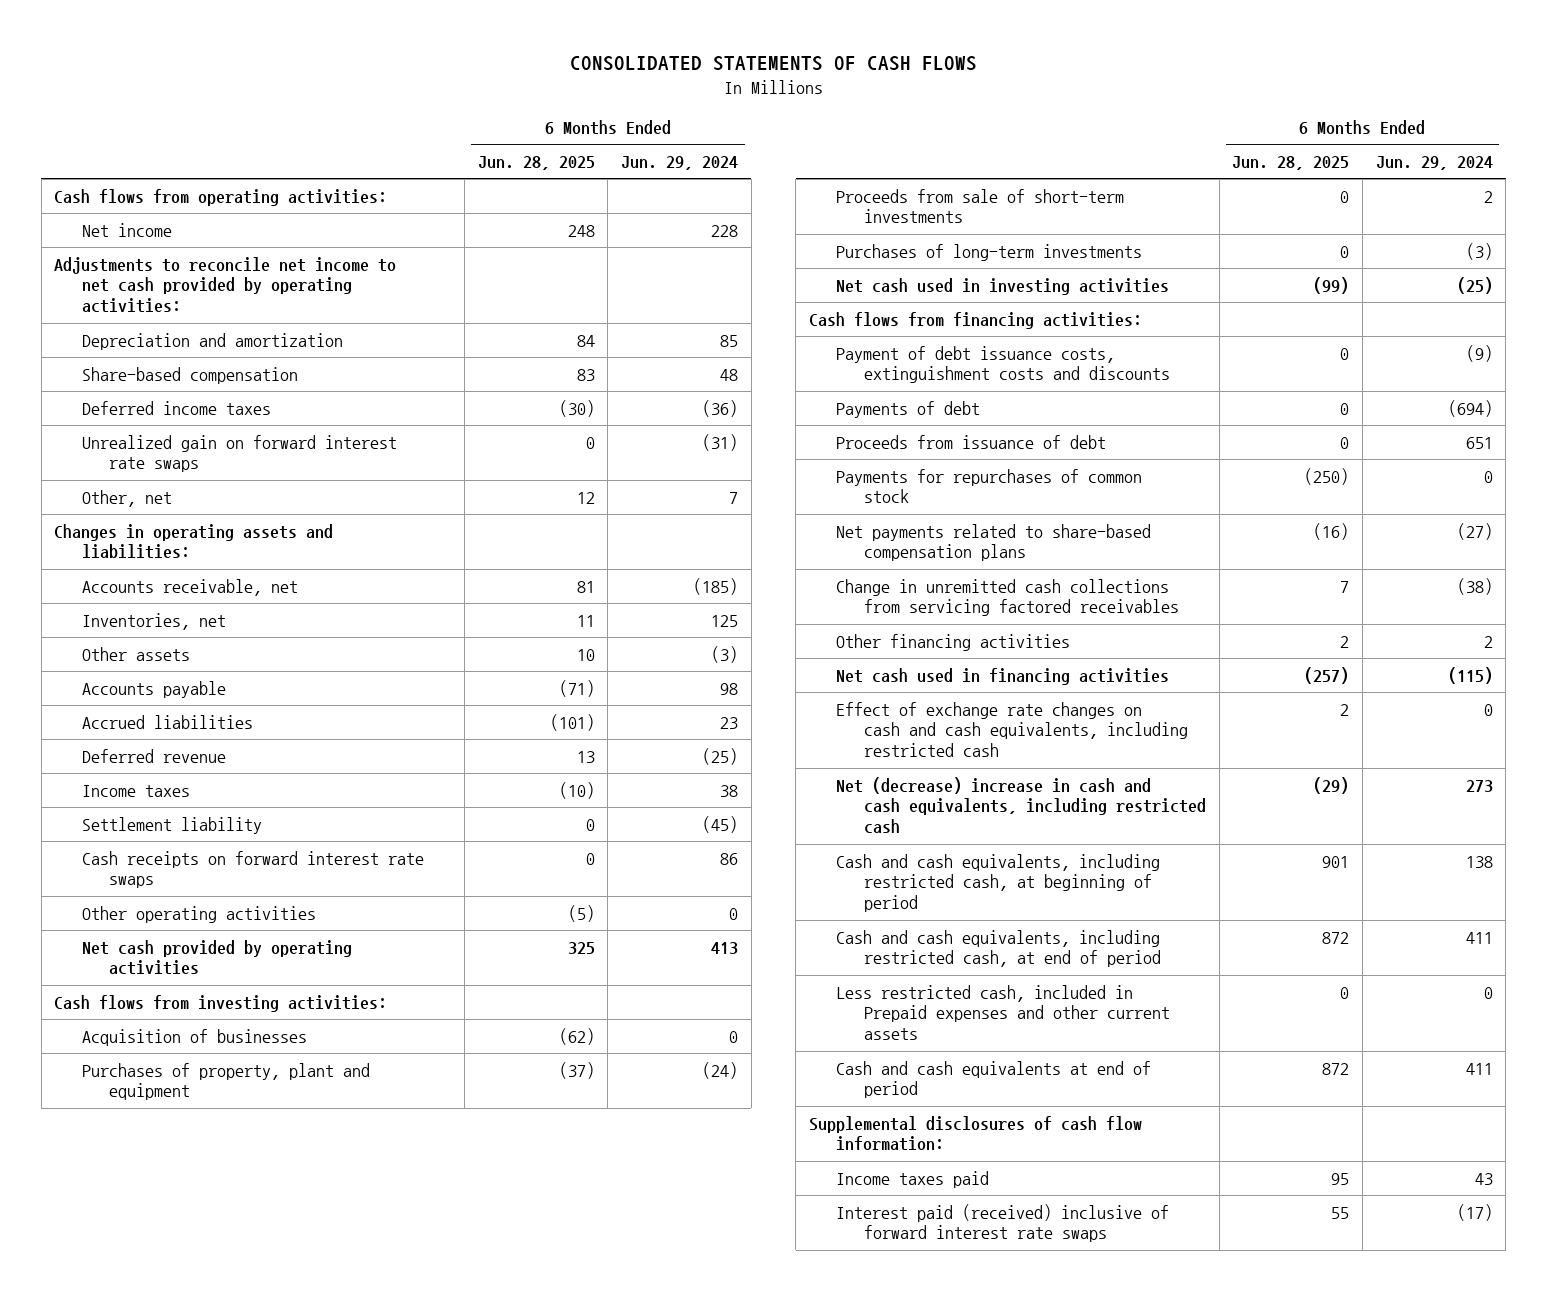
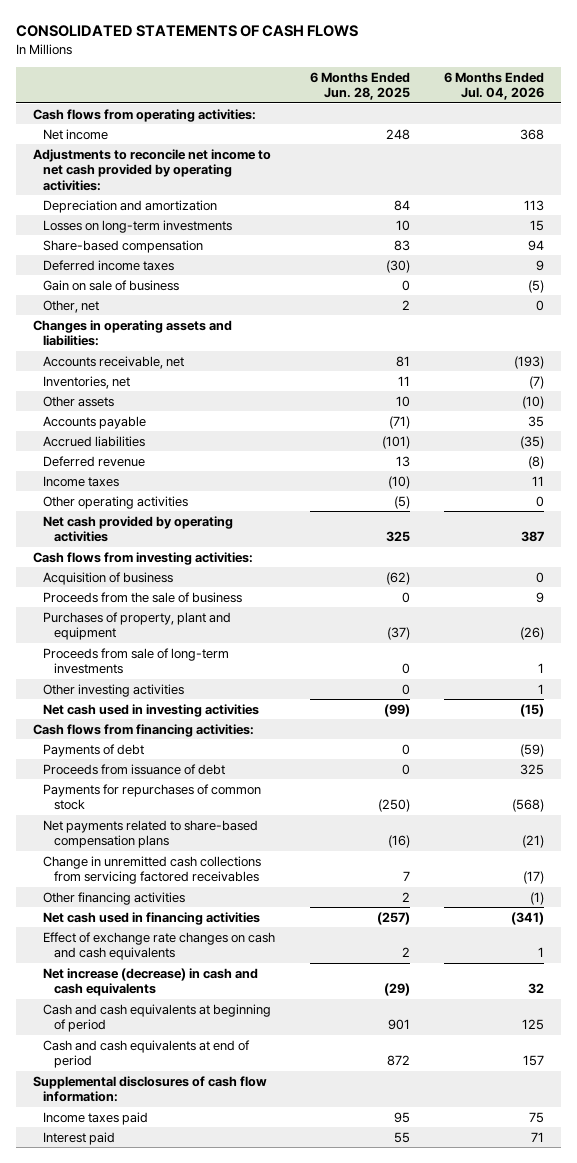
- | 6 Months Ended Jun. 28, 2025 | 6 Months Ended Jun. 29, 2024
+ | 6 Months Ended Jun. 28, 2025 | 6 Months Ended Jul. 04, 2026
+ Losses on long-term investments | 10 | 15
- Unrealized gain on forward interest rate swaps | 0 | (31)
- Other, net | 12 | 7
+ Gain on sale of business | 0 | (5)
+ Other, net | 2 | 0
- Settlement liability | 0 | (45)
- Cash receipts on forward interest rate swaps | 0 | 86
- Acquisition of businesses | (62) | 0
+ Acquisition of business | (62) | 0
+ Proceeds from the sale of business | 0 | 9
- Proceeds from sale of short-term investments | 0 | 2
- Purchases of long-term investments | 0 | (3)
+ Proceeds from sale of long-term investments | 0 | 1
+ Other investing activities | 0 | 1
- Payment of debt issuance costs, extinguishment costs and discounts | 0 | (9)
- Effect of exchange rate changes on cash and cash equivalents, including restricted cash | 2 | 0
- Net (decrease) increase in cash and cash equivalents, including restricted cash | (29) | 273
- Cash and cash equivalents, including restricted cash, at beginning of period | 901 | 138
- Cash and cash equivalents, including restricted cash, at end of period | 872 | 411
- Less restricted cash, included in Prepaid expenses and other current assets | 0 | 0
+ Effect of exchange rate changes on cash and cash equivalents | 2 | 1
+ Net increase (decrease) in cash and cash equivalents | (29) | 32
+ Cash and cash equivalents at beginning of period | 901 | 125
- Interest paid (received) inclusive of forward interest rate swaps | 55 | (17)
+ Interest paid | 55 | 71

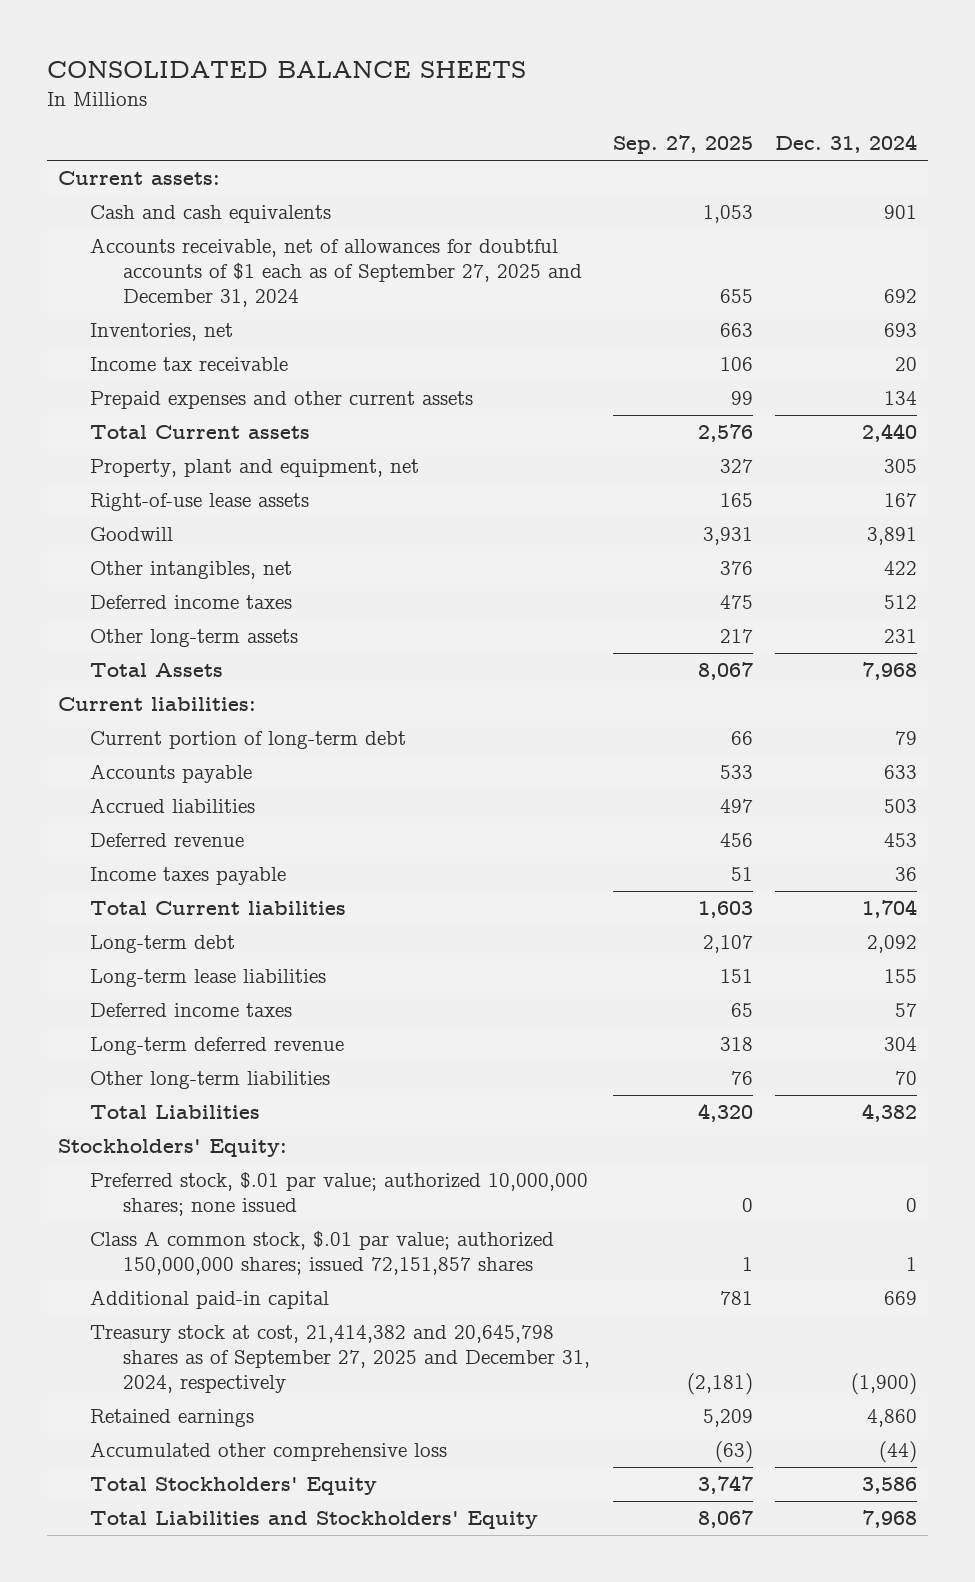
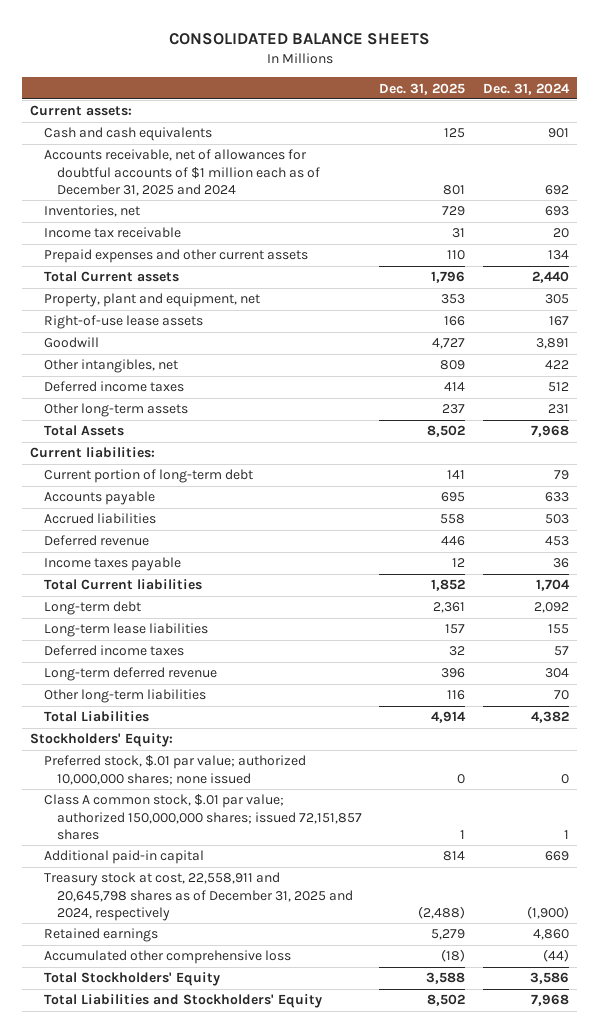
- | Sep. 27, 2025 | Dec. 31, 2024
+ | Dec. 31, 2025 | Dec. 31, 2024
- Accounts receivable, net of allowances for doubtful accounts of $1 each as of September 27, 2025 and December 31, 2024 | 655 | 692
+ Accounts receivable, net of allowances for doubtful accounts of $1 million each as of December 31, 2025 and 2024 | 801 | 692
- Treasury stock at cost, 21,414,382 and 20,645,798 shares as of September 27, 2025 and December 31, 2024, respectively | (2,181) | (1,900)
+ Treasury stock at cost, 22,558,911 and 20,645,798 shares as of December 31, 2025 and 2024, respectively | (2,488) | (1,900)

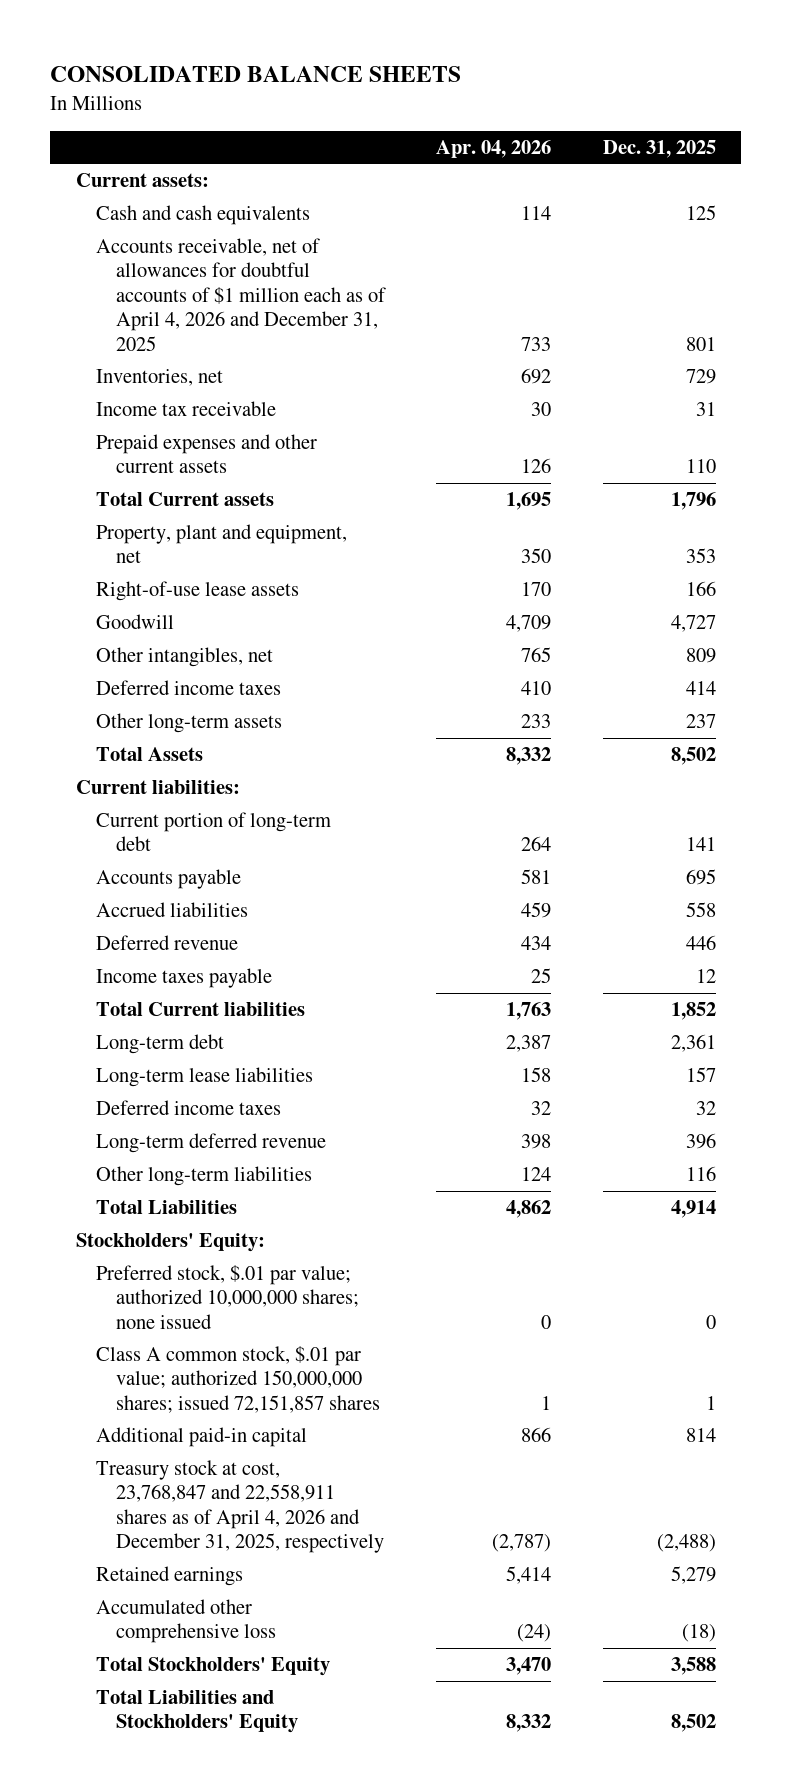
- | Dec. 31, 2025 | Dec. 31, 2024
+ | Apr. 04, 2026 | Dec. 31, 2025
- Accounts receivable, net of allowances for doubtful accounts of $1 million each as of December 31, 2025 and 2024 | 801 | 692
+ Accounts receivable, net of allowances for doubtful accounts of $1 million each as of April 4, 2026 and December 31, 2025 | 733 | 801
- Treasury stock at cost, 22,558,911 and 20,645,798 shares as of December 31, 2025 and 2024, respectively | (2,488) | (1,900)
+ Treasury stock at cost, 23,768,847 and 22,558,911 shares as of April 4, 2026 and December 31, 2025, respectively | (2,787) | (2,488)

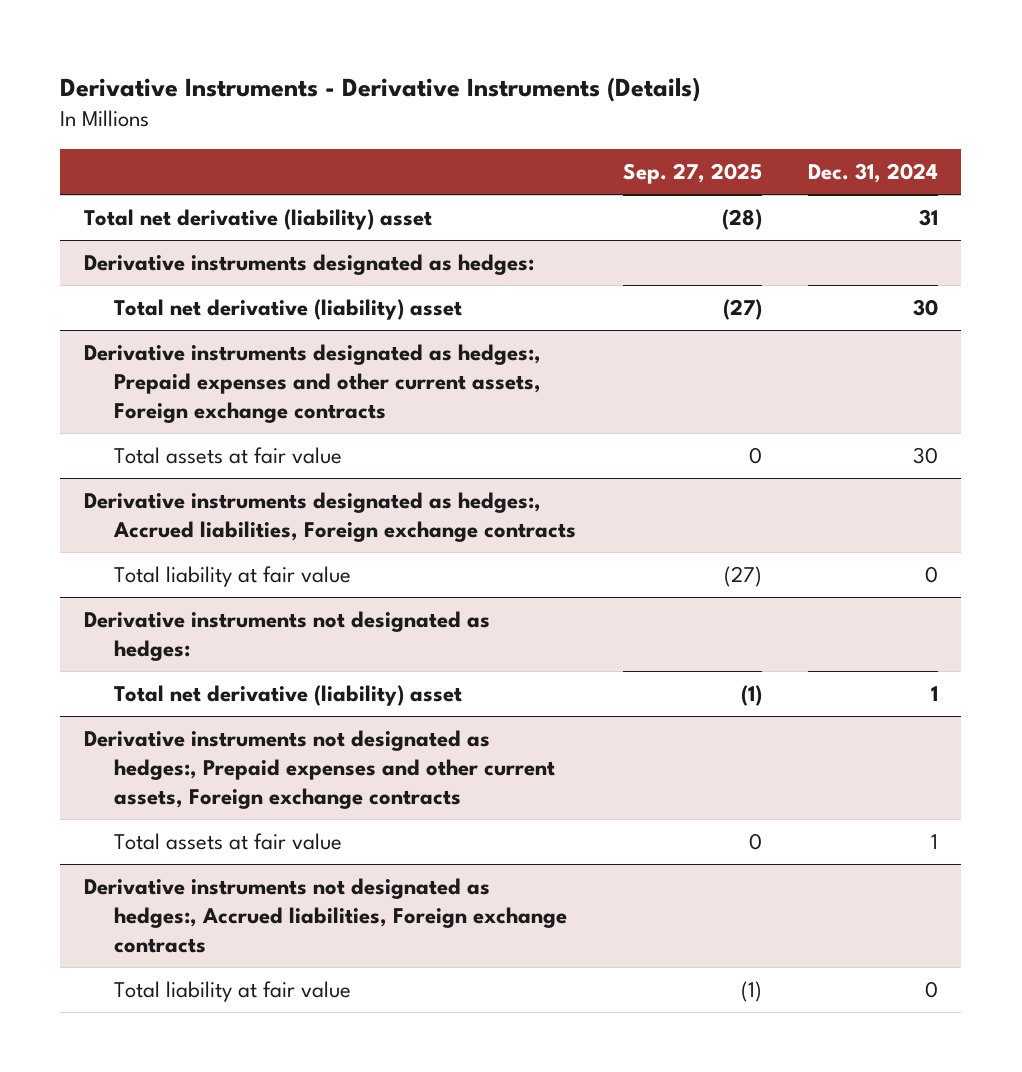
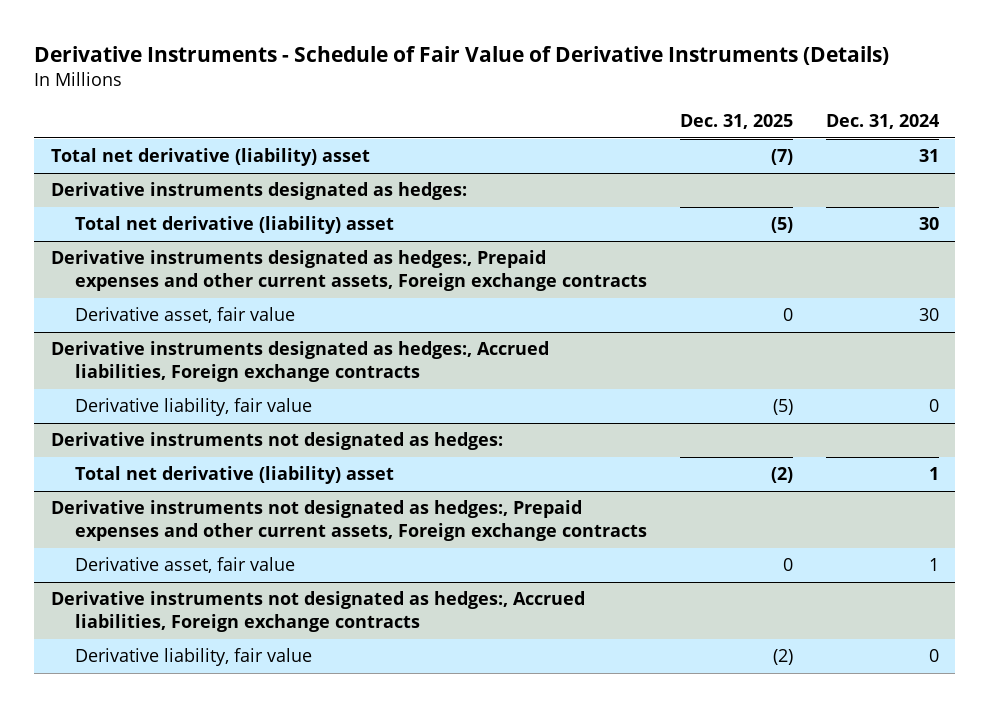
- Derivative Instruments - Derivative Instruments (Details)
+ Derivative Instruments - Schedule of Fair Value of Derivative Instruments (Details)
- | Sep. 27, 2025 | Dec. 31, 2024
+ | Dec. 31, 2025 | Dec. 31, 2024
@ Derivative instruments designated as hedges:, Prepaid expenses and other current assets, Foreign exchange contracts
- Total assets at fair value | 0 | 30
+ Derivative asset, fair value | 0 | 30
@ Derivative instruments designated as hedges:, Accrued liabilities, Foreign exchange contracts
- Total liability at fair value | (27) | 0
+ Derivative liability, fair value | (5) | 0
@ Derivative instruments not designated as hedges:, Prepaid expenses and other current assets, Foreign exchange contracts
- Total assets at fair value | 0 | 1
+ Derivative asset, fair value | 0 | 1
@ Derivative instruments not designated as hedges:, Accrued liabilities, Foreign exchange contracts
- Total liability at fair value | (1) | 0
+ Derivative liability, fair value | (2) | 0

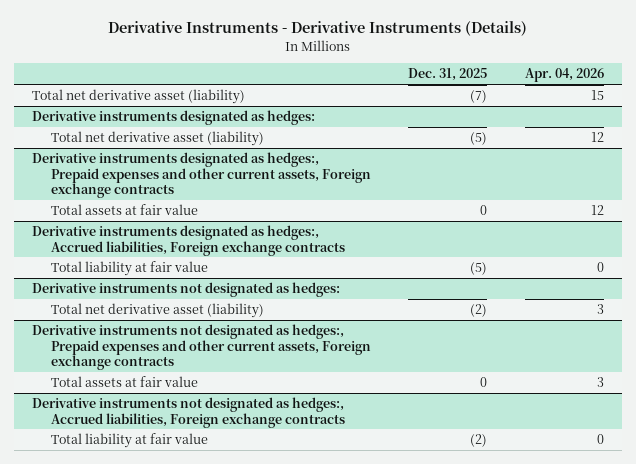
- Derivative Instruments - Schedule of Fair Value of Derivative Instruments (Details)
+ Derivative Instruments - Derivative Instruments (Details)
- | Dec. 31, 2025 | Dec. 31, 2024
+ | Dec. 31, 2025 | Apr. 04, 2026
- Total net derivative (liability) asset | (7) | 31
+ Total net derivative asset (liability) | (7) | 15
@ Derivative instruments designated as hedges:
- Total net derivative (liability) asset | (5) | 30
+ Total net derivative asset (liability) | (5) | 12
@ Derivative instruments designated as hedges:, Prepaid expenses and other current assets, Foreign exchange contracts
- Derivative asset, fair value | 0 | 30
+ Total assets at fair value | 0 | 12
@ Derivative instruments designated as hedges:, Accrued liabilities, Foreign exchange contracts
- Derivative liability, fair value | (5) | 0
+ Total liability at fair value | (5) | 0
@ Derivative instruments not designated as hedges:
- Total net derivative (liability) asset | (2) | 1
+ Total net derivative asset (liability) | (2) | 3
@ Derivative instruments not designated as hedges:, Prepaid expenses and other current assets, Foreign exchange contracts
- Derivative asset, fair value | 0 | 1
+ Total assets at fair value | 0 | 3
@ Derivative instruments not designated as hedges:, Accrued liabilities, Foreign exchange contracts
- Derivative liability, fair value | (2) | 0
+ Total liability at fair value | (2) | 0

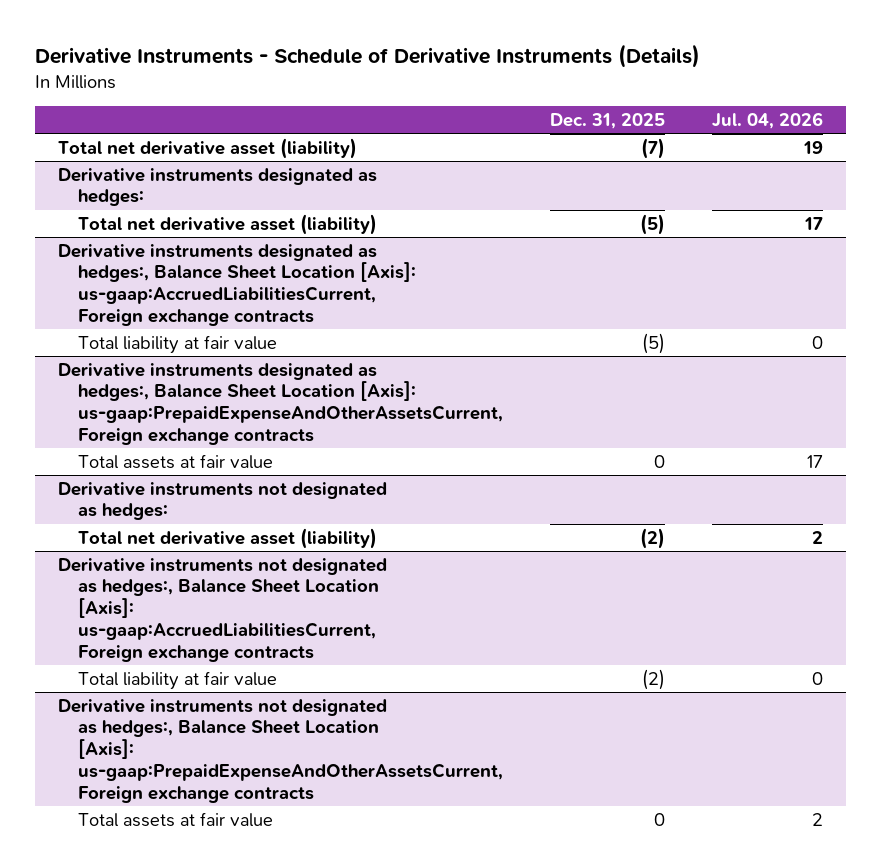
- Derivative Instruments - Derivative Instruments (Details)
+ Derivative Instruments - Schedule of Derivative Instruments (Details)
- | Dec. 31, 2025 | Apr. 04, 2026
+ | Dec. 31, 2025 | Jul. 04, 2026
- Derivative instruments designated as hedges:, Prepaid expenses and other current assets, Foreign exchange contracts
- Total assets at fair value | 0 | 12
- Derivative instruments designated as hedges:, Accrued liabilities, Foreign exchange contracts
+ Derivative instruments designated as hedges:, Balance Sheet Location [Axis]: us-gaap:AccruedLiabilitiesCurrent, Foreign exchange contracts
+ Derivative instruments designated as hedges:, Balance Sheet Location [Axis]: us-gaap:PrepaidExpenseAndOtherAssetsCurrent, Foreign exchange contracts
+ Total assets at fair value | 0 | 17
- Derivative instruments not designated as hedges:, Prepaid expenses and other current assets, Foreign exchange contracts
- Total assets at fair value | 0 | 3
- Derivative instruments not designated as hedges:, Accrued liabilities, Foreign exchange contracts
+ Derivative instruments not designated as hedges:, Balance Sheet Location [Axis]: us-gaap:AccruedLiabilitiesCurrent, Foreign exchange contracts
+ Derivative instruments not designated as hedges:, Balance Sheet Location [Axis]: us-gaap:PrepaidExpenseAndOtherAssetsCurrent, Foreign exchange contracts
+ Total assets at fair value | 0 | 2

